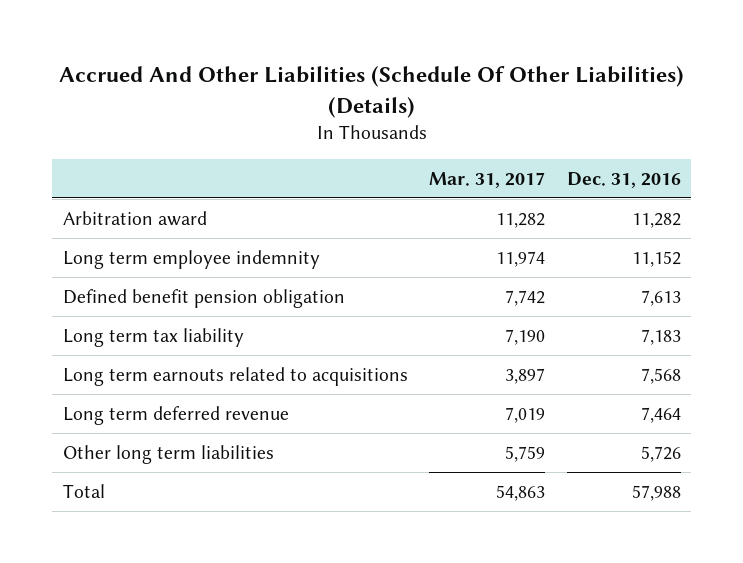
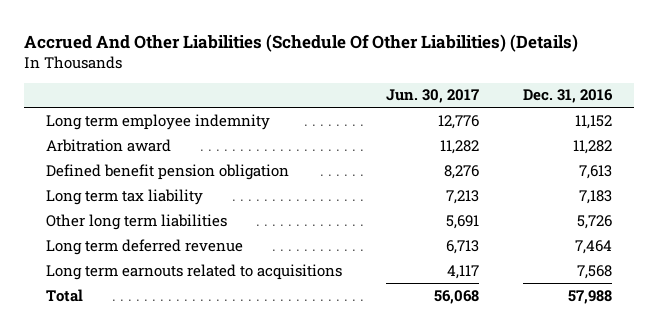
- | Mar. 31, 2017 | Dec. 31, 2016
+ | Jun. 30, 2017 | Dec. 31, 2016
moved down: Arbitration award | 11,282 | 11,282
moved down: Long term deferred revenue | 6,713 | 7,464
moved down: Long term earnouts related to acquisitions | 4,117 | 7,568

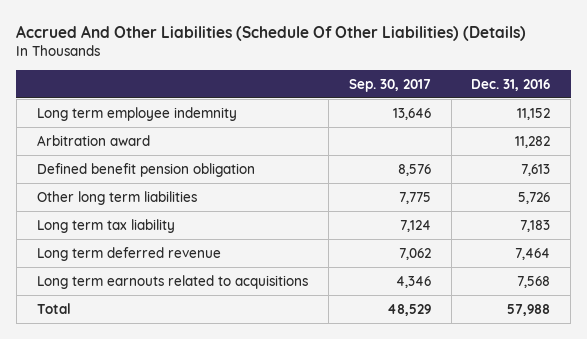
- | Jun. 30, 2017 | Dec. 31, 2016
+ | Sep. 30, 2017 | Dec. 31, 2016
moved down: Long term tax liability | 7,124 | 7,183

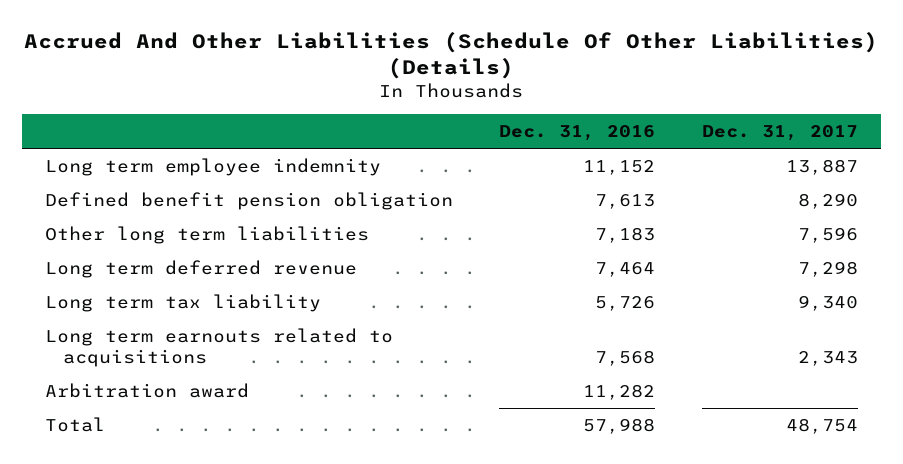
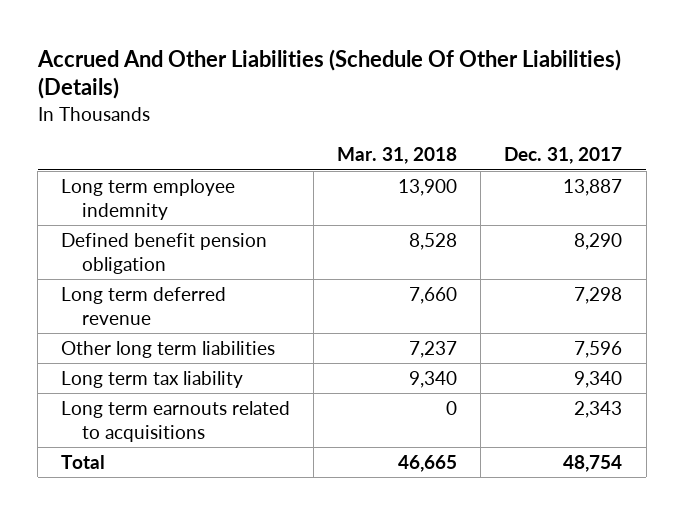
- | Dec. 31, 2016 | Dec. 31, 2017
+ | Mar. 31, 2018 | Dec. 31, 2017
moved down: Other long term liabilities | 7,237 | 7,596
- Arbitration award | 11,282 |

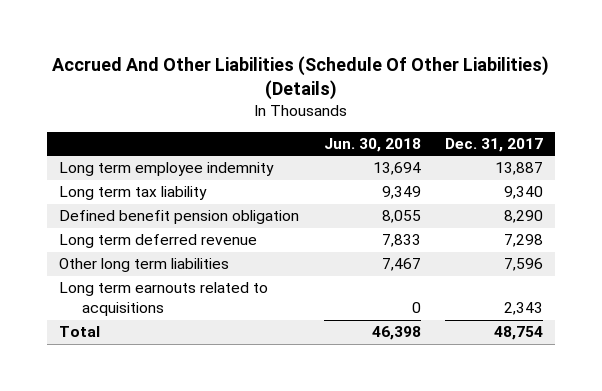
- | Mar. 31, 2018 | Dec. 31, 2017
+ | Jun. 30, 2018 | Dec. 31, 2017
moved up: Long term tax liability | 9,349 | 9,340

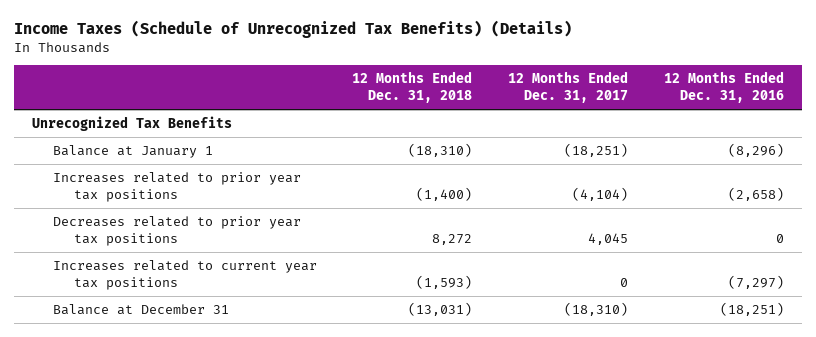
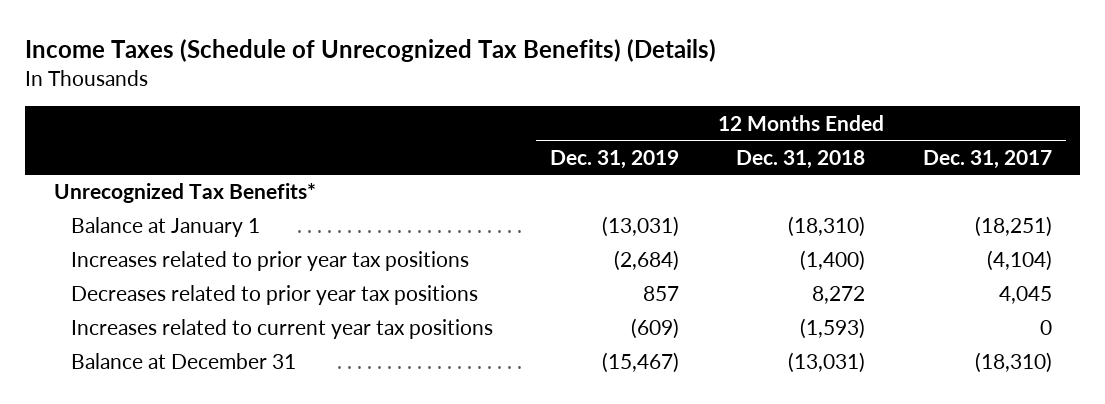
- | 12 Months Ended Dec. 31, 2018 | 12 Months Ended Dec. 31, 2017 | 12 Months Ended Dec. 31, 2016
+ | 12 Months Ended Dec. 31, 2019 | 12 Months Ended Dec. 31, 2018 | 12 Months Ended Dec. 31, 2017
- Unrecognized Tax Benefits
+ Unrecognized Tax Benefits*

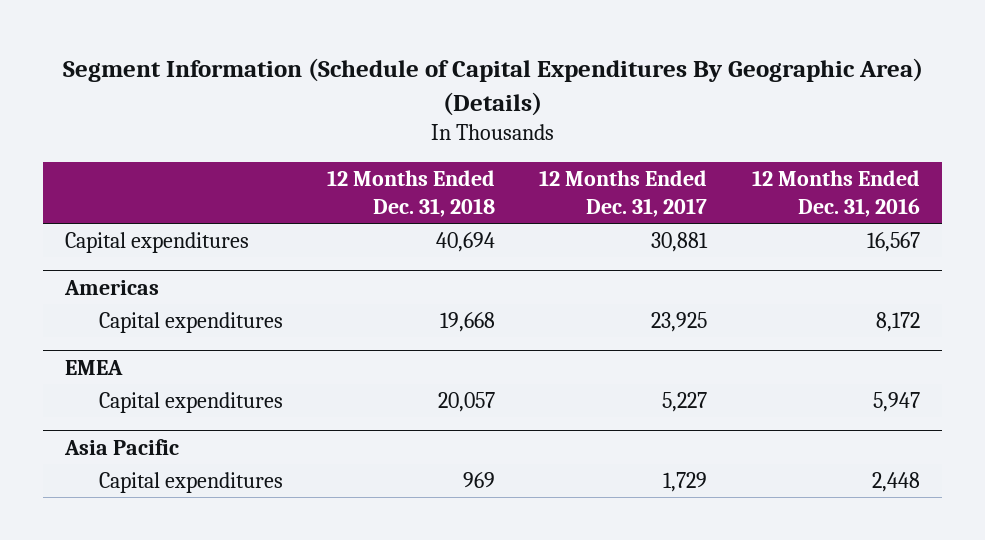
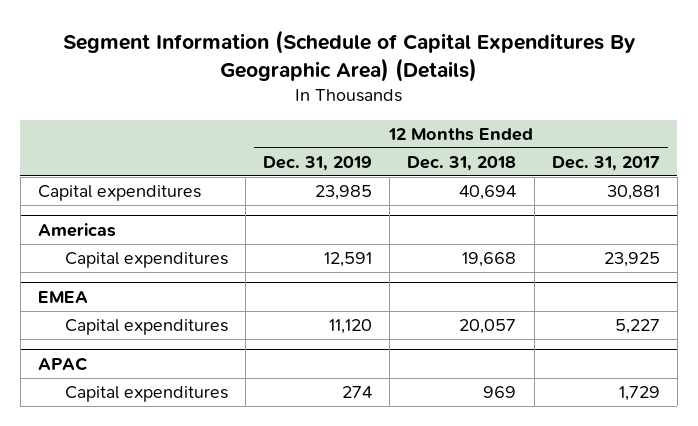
- | 12 Months Ended Dec. 31, 2018 | 12 Months Ended Dec. 31, 2017 | 12 Months Ended Dec. 31, 2016
+ | 12 Months Ended Dec. 31, 2019 | 12 Months Ended Dec. 31, 2018 | 12 Months Ended Dec. 31, 2017
- Asia Pacific
+ APAC

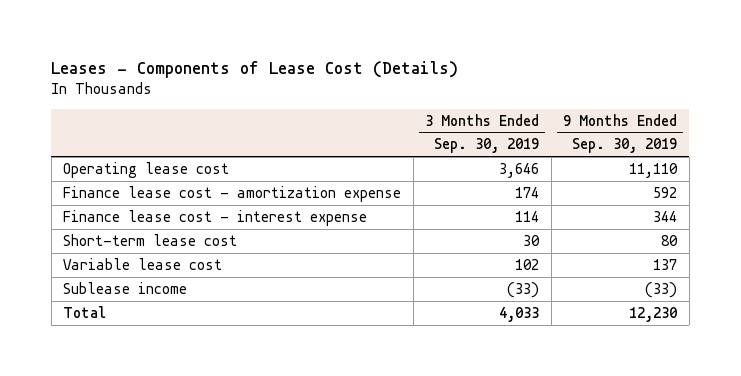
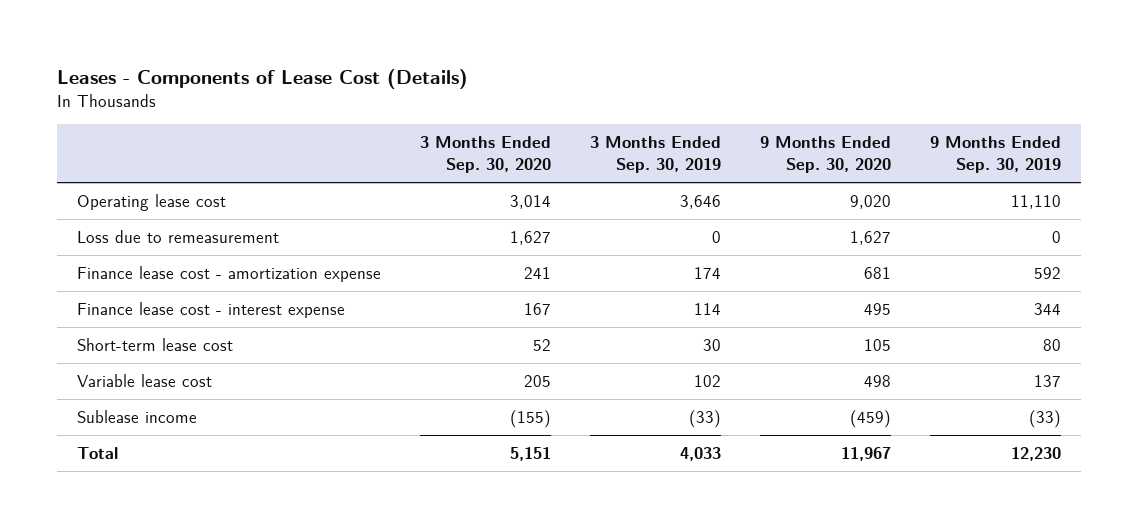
- | 3 Months Ended Sep. 30, 2019 | 9 Months Ended Sep. 30, 2019
+ | 3 Months Ended Sep. 30, 2020 | 3 Months Ended Sep. 30, 2019 | 9 Months Ended Sep. 30, 2020 | 9 Months Ended Sep. 30, 2019
+ Loss due to remeasurement | 1,627 | 0 | 1,627 | 0

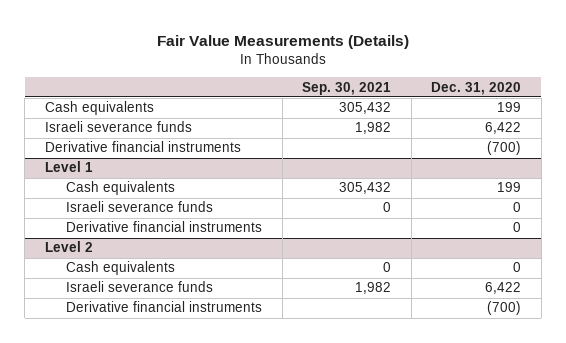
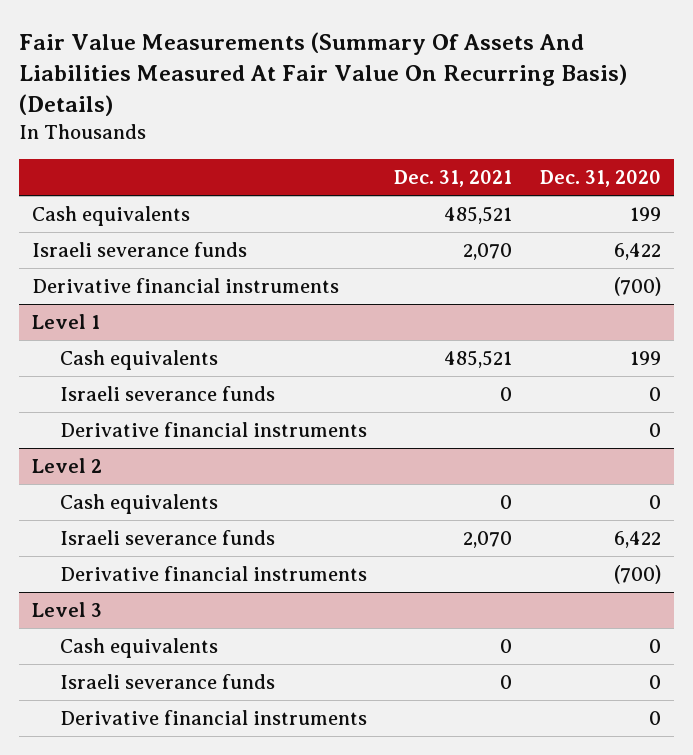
- Fair Value Measurements (Details)
+ Fair Value Measurements (Summary Of Assets And Liabilities Measured At Fair Value On Recurring Basis) (Details)
- | Sep. 30, 2021 | Dec. 31, 2020
+ | Dec. 31, 2021 | Dec. 31, 2020
+ Level 3
+ Cash equivalents | 0 | 0
+ Israeli severance funds | 0 | 0
+ Derivative financial instruments | | 0

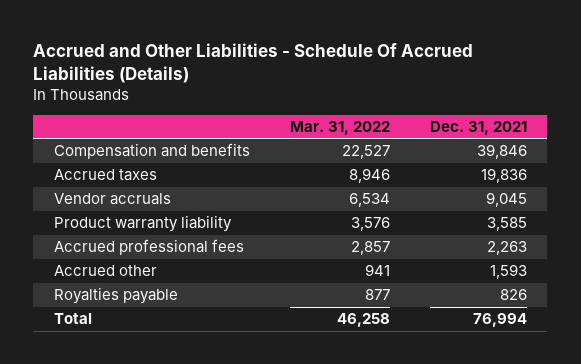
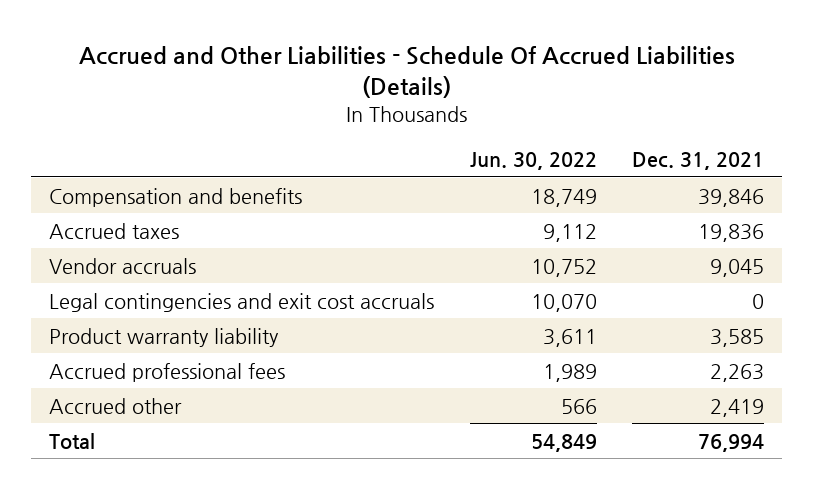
- | Mar. 31, 2022 | Dec. 31, 2021
+ | Jun. 30, 2022 | Dec. 31, 2021
+ Legal contingencies and exit cost accruals | 10,070 | 0
- Accrued other | 941 | 1,593
- Royalties payable | 877 | 826
+ Accrued other | 566 | 2,419

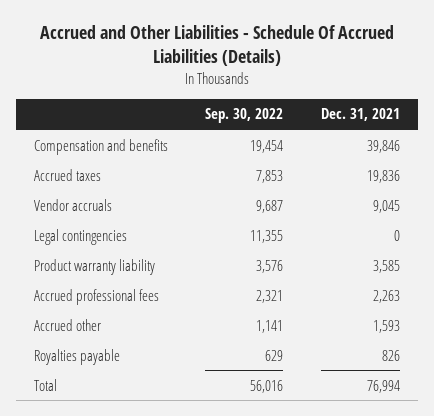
- | Jun. 30, 2022 | Dec. 31, 2021
+ | Sep. 30, 2022 | Dec. 31, 2021
- Legal contingencies and exit cost accruals | 10,070 | 0
+ Legal contingencies | 11,355 | 0
- Accrued other | 566 | 2,419
+ Accrued other | 1,141 | 1,593
+ Royalties payable | 629 | 826

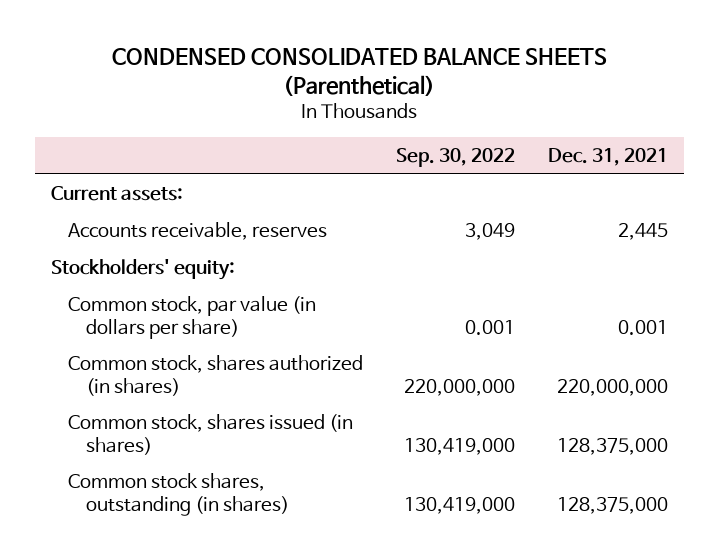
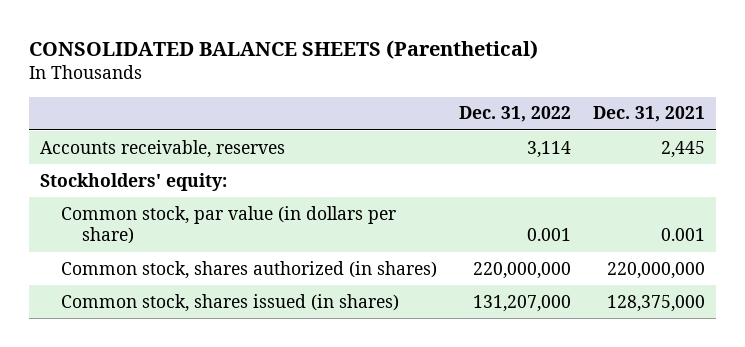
- CONDENSED CONSOLIDATED BALANCE SHEETS (Parenthetical)
+ CONSOLIDATED BALANCE SHEETS (Parenthetical)
- | Sep. 30, 2022 | Dec. 31, 2021
+ | Dec. 31, 2022 | Dec. 31, 2021
- Current assets:
- Common stock shares, outstanding (in shares) | 130,419,000 | 128,375,000

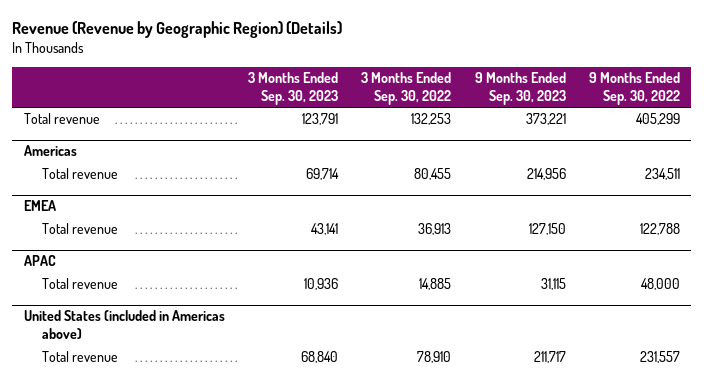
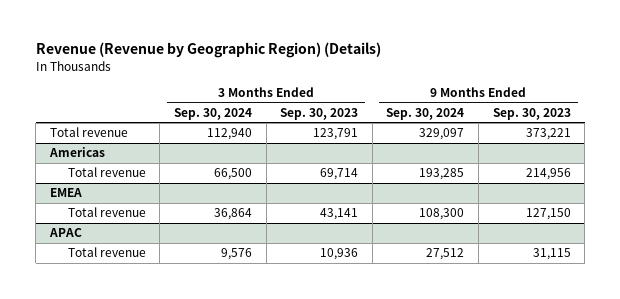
- | 3 Months Ended Sep. 30, 2023 | 3 Months Ended Sep. 30, 2022 | 9 Months Ended Sep. 30, 2023 | 9 Months Ended Sep. 30, 2022
+ | 3 Months Ended Sep. 30, 2024 | 3 Months Ended Sep. 30, 2023 | 9 Months Ended Sep. 30, 2024 | 9 Months Ended Sep. 30, 2023
- United States (included in Americas above)
- Total revenue | 68,840 | 78,910 | 211,717 | 231,557

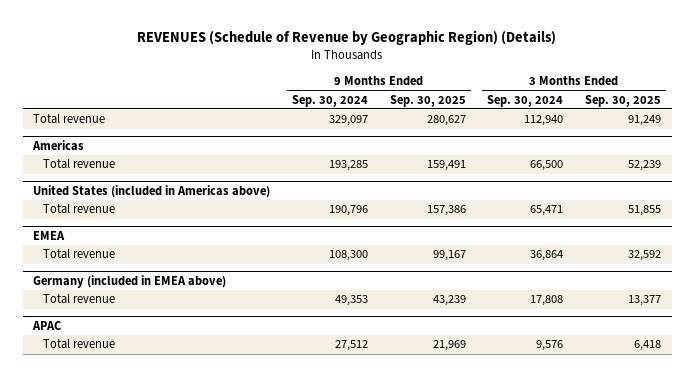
- Revenue (Revenue by Geographic Region) (Details)
+ REVENUES (Schedule of Revenue by Geographic Region) (Details)
- | 3 Months Ended Sep. 30, 2024 | 3 Months Ended Sep. 30, 2023 | 9 Months Ended Sep. 30, 2024 | 9 Months Ended Sep. 30, 2023
+ | 9 Months Ended Sep. 30, 2024 | 9 Months Ended Sep. 30, 2025 | 3 Months Ended Sep. 30, 2024 | 3 Months Ended Sep. 30, 2025
+ United States (included in Americas above)
+ Total revenue | 190,796 | 157,386 | 65,471 | 51,855
+ Germany (included in EMEA above)
+ Total revenue | 49,353 | 43,239 | 17,808 | 13,377

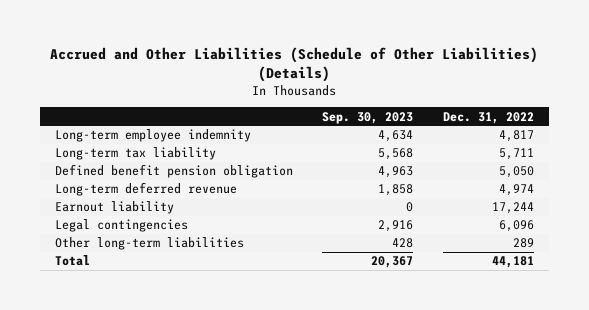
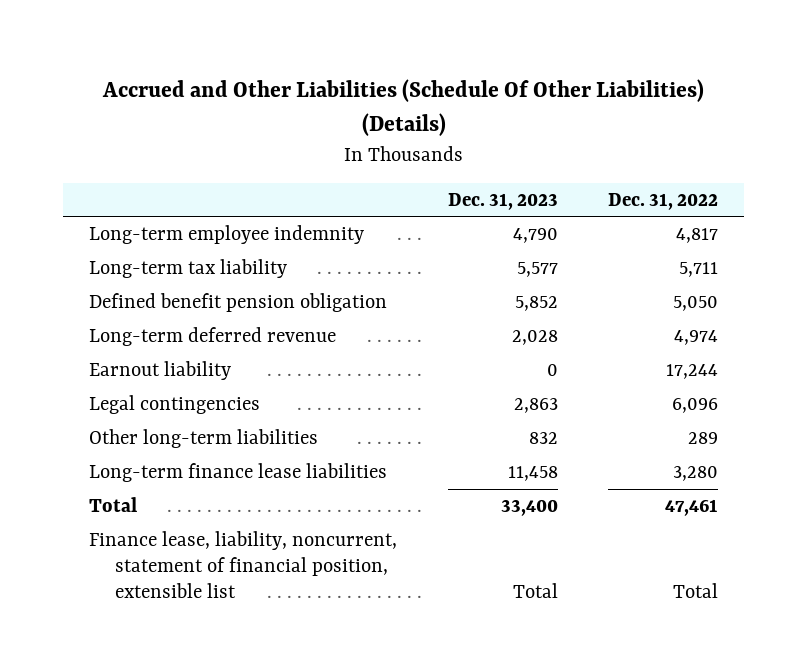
- Accrued and Other Liabilities (Schedule of Other Liabilities) (Details)
+ Accrued and Other Liabilities (Schedule Of Other Liabilities) (Details)
- | Sep. 30, 2023 | Dec. 31, 2022
+ | Dec. 31, 2023 | Dec. 31, 2022
- Total | 20,367 | 44,181
+ Long-term finance lease liabilities | 11,458 | 3,280
+ Total | 33,400 | 47,461
+ Finance lease, liability, noncurrent, statement of financial position, extensible list | Total | Total

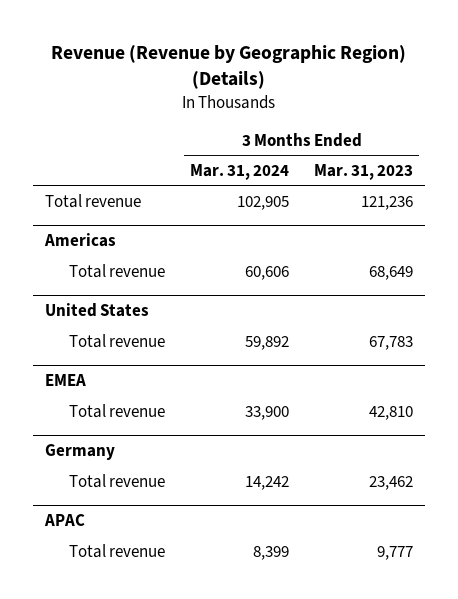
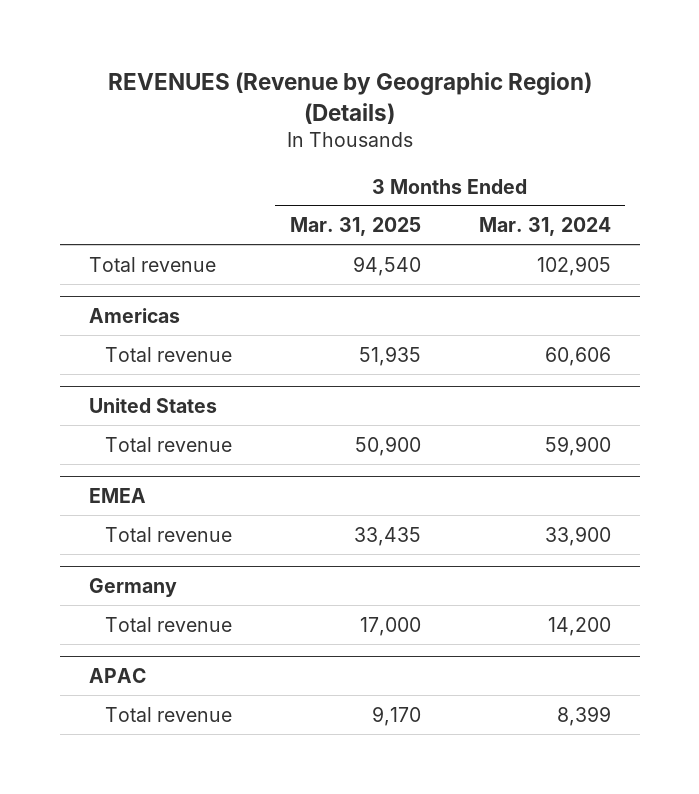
- Revenue (Revenue by Geographic Region) (Details)
+ REVENUES (Revenue by Geographic Region) (Details)
- | 3 Months Ended Mar. 31, 2024 | 3 Months Ended Mar. 31, 2023
+ | 3 Months Ended Mar. 31, 2025 | 3 Months Ended Mar. 31, 2024
@ United States
- Total revenue | 59,892 | 67,783
+ Total revenue | 50,900 | 59,900
@ Germany
- Total revenue | 14,242 | 23,462
+ Total revenue | 17,000 | 14,200

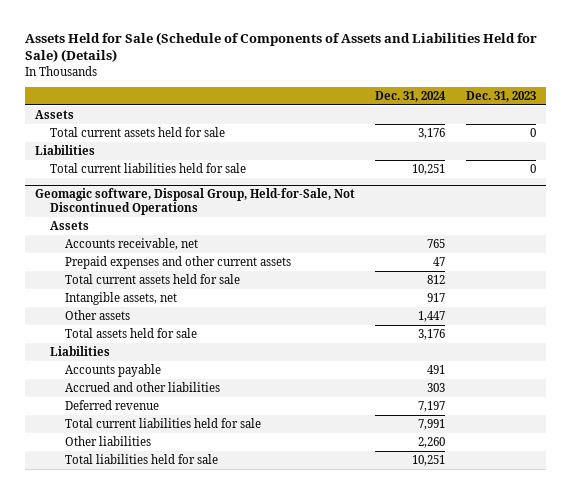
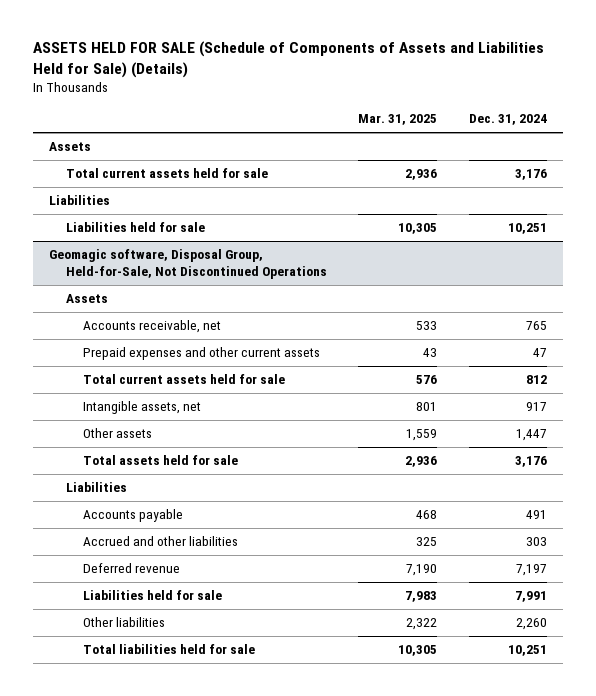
- Assets Held for Sale (Schedule of Components of Assets and Liabilities Held for Sale) (Details)
+ ASSETS HELD FOR SALE (Schedule of Components of Assets and Liabilities Held for Sale) (Details)
- | Dec. 31, 2024 | Dec. 31, 2023
+ | Mar. 31, 2025 | Dec. 31, 2024
- Total current liabilities held for sale | 10,251 | 0
+ Liabilities held for sale | 10,305 | 10,251
@ Geomagic software, Disposal Group, Held-for-Sale, Not Discontinued Operations
- Total current liabilities held for sale | 7,991 |
+ Liabilities held for sale | 7,983 | 7,991

